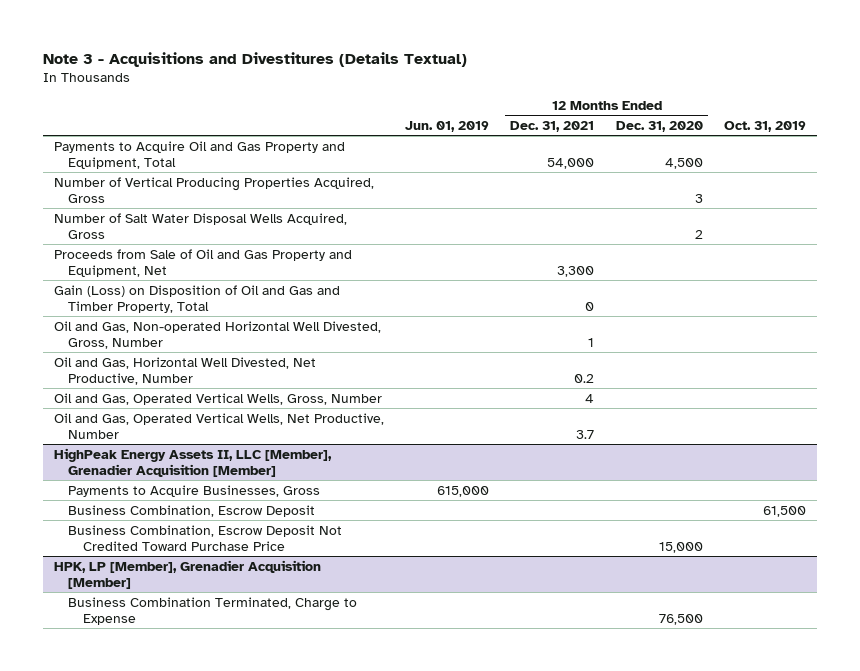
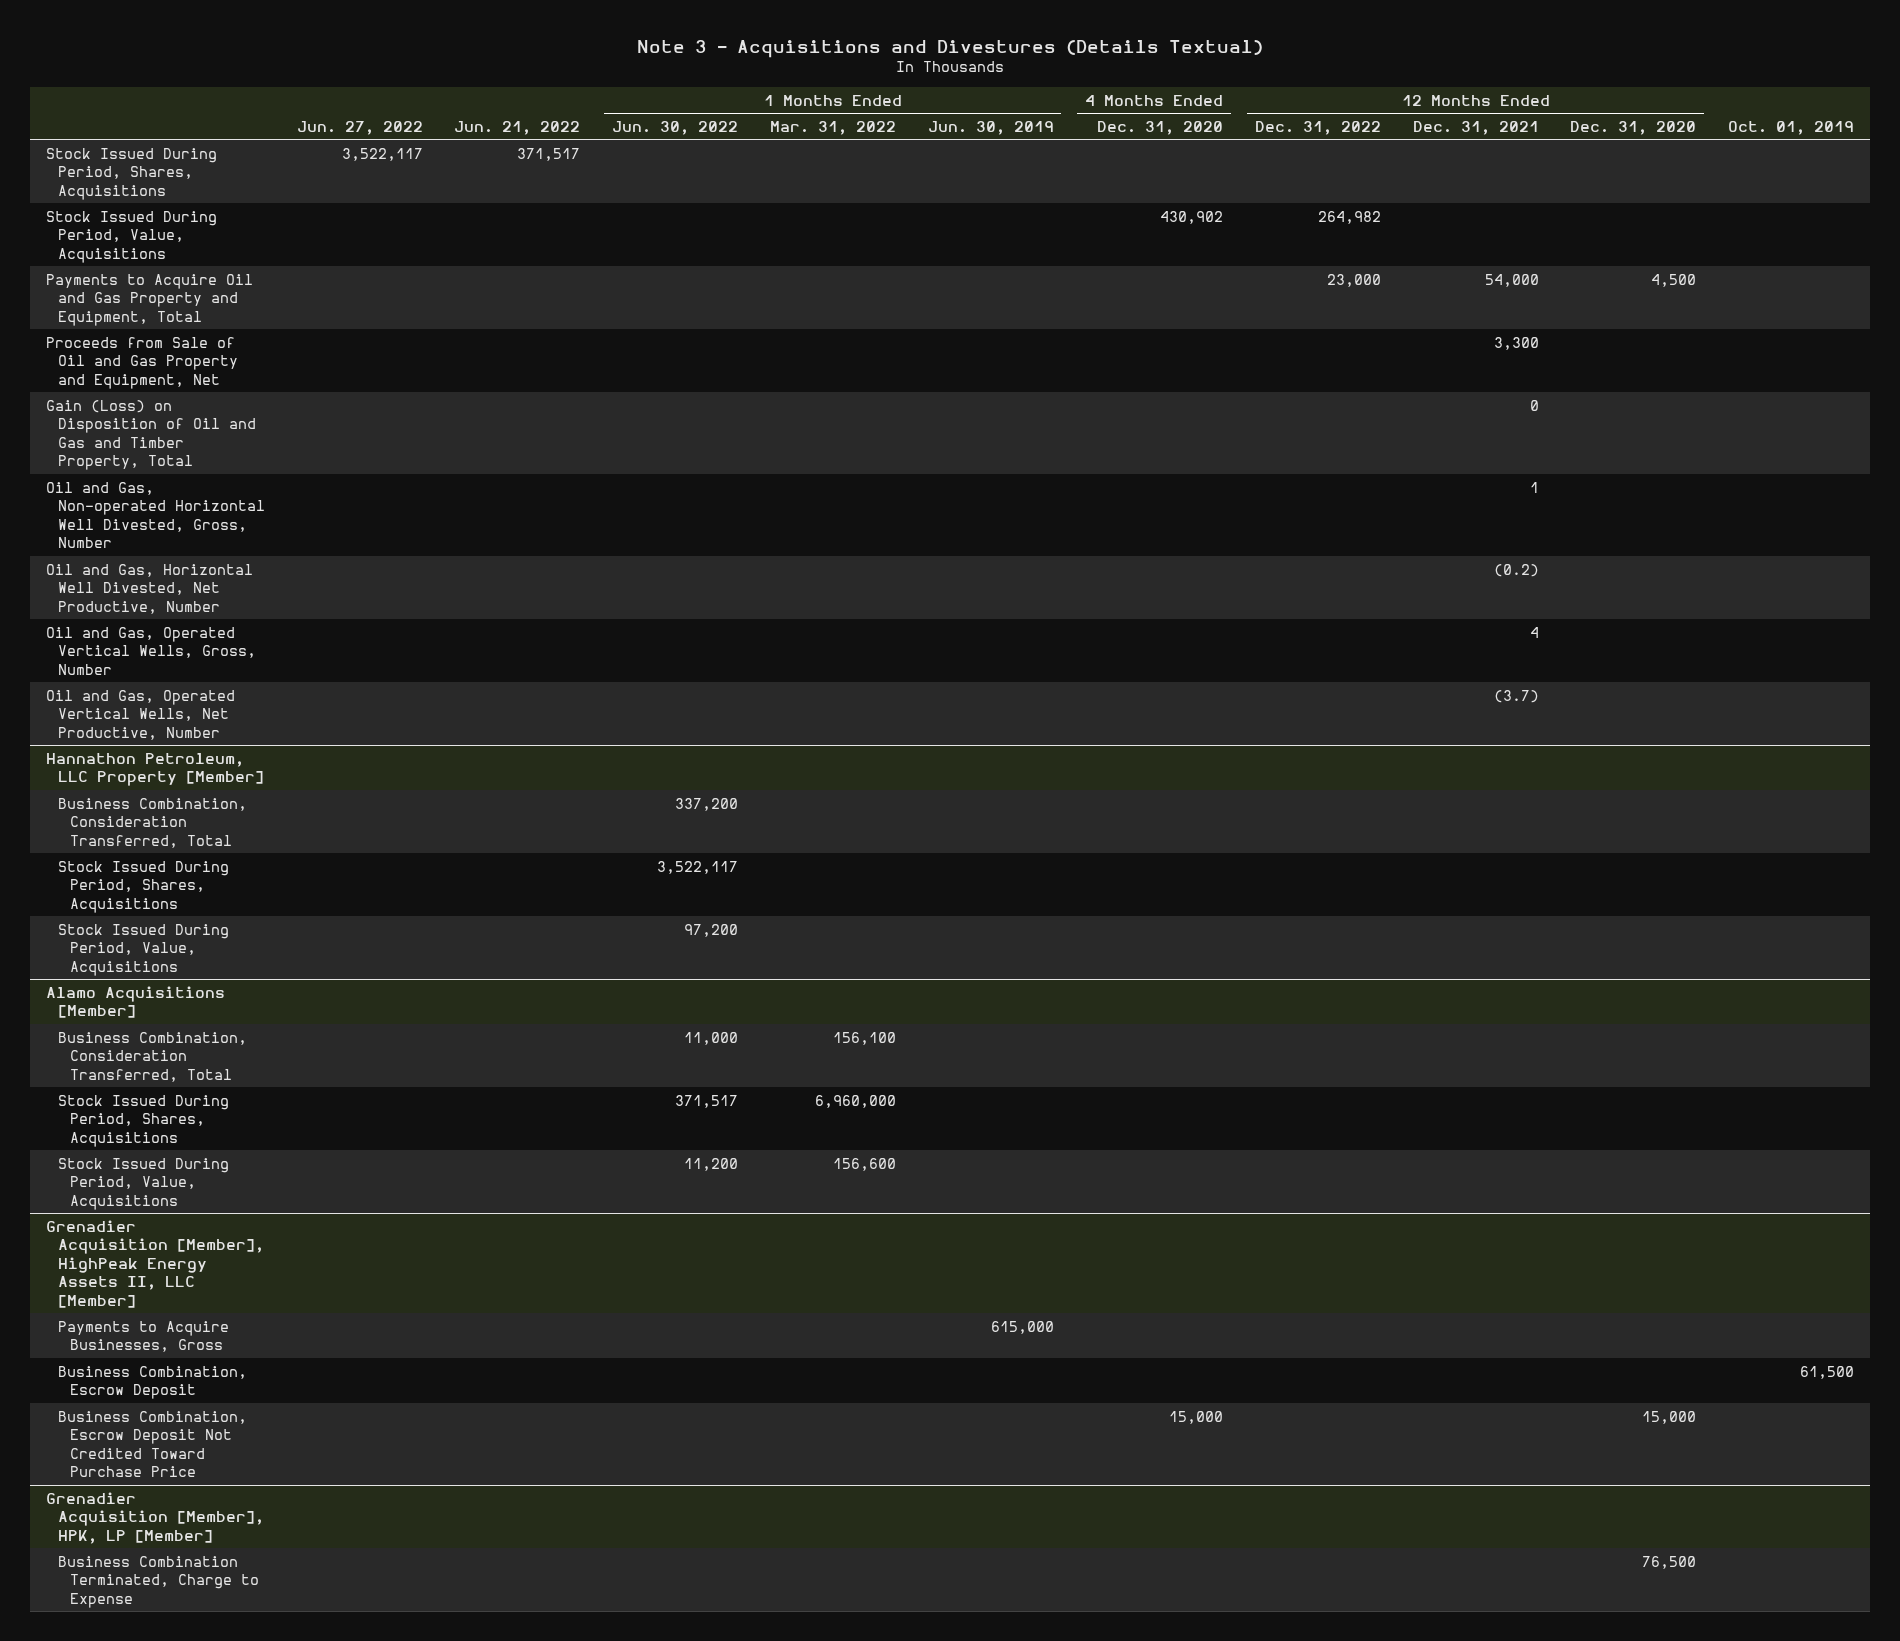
- Note 3 - Acquisitions and Divestitures (Details Textual)
+ Note 3 - Acquisitions and Divestures (Details Textual)
- | Jun. 01, 2019 | 12 Months Ended Dec. 31, 2021 | 12 Months Ended Dec. 31, 2020 | Oct. 31, 2019
+ | Jun. 27, 2022 | Jun. 21, 2022 | 1 Months Ended Jun. 30, 2022 | 1 Months Ended Mar. 31, 2022 | 1 Months Ended Jun. 30, 2019 | 4 Months Ended Dec. 31, 2020 | 12 Months Ended Dec. 31, 2022 | 12 Months Ended Dec. 31, 2021 | 12 Months Ended Dec. 31, 2020 | Oct. 01, 2019
+ Stock Issued During Period, Shares, Acquisitions | 3,522,117 | 371,517 | | | | | | | |
+ Stock Issued During Period, Value, Acquisitions | | | | | | 430,902 | 264,982 | | |
- Number of Vertical Producing Properties Acquired, Gross | | | 3 |
- Number of Salt Water Disposal Wells Acquired, Gross | | | 2 |
- Oil and Gas, Horizontal Well Divested, Net Productive, Number | | 0.2 | |
+ Oil and Gas, Horizontal Well Divested, Net Productive, Number | | | | | | | | (0.2) | |
- Oil and Gas, Operated Vertical Wells, Net Productive, Number | | 3.7 | |
- HighPeak Energy Assets II, LLC [Member], Grenadier Acquisition [Member]
+ Oil and Gas, Operated Vertical Wells, Net Productive, Number | | | | | | | | (3.7) | |
+ Hannathon Petroleum, LLC Property [Member]
+ Business Combination, Consideration Transferred, Total | | | 337,200 | | | | | | |
+ Stock Issued During Period, Shares, Acquisitions | | | 3,522,117 | | | | | | |
+ Stock Issued During Period, Value, Acquisitions | | | 97,200 | | | | | | |
+ Alamo Acquisitions [Member]
+ Business Combination, Consideration Transferred, Total | | | 11,000 | 156,100 | | | | | |
+ Stock Issued During Period, Shares, Acquisitions | | | 371,517 | 6,960,000 | | | | | |
+ Stock Issued During Period, Value, Acquisitions | | | 11,200 | 156,600 | | | | | |
+ Grenadier Acquisition [Member], HighPeak Energy Assets II, LLC [Member]
- HPK, LP [Member], Grenadier Acquisition [Member]
+ Grenadier Acquisition [Member], HPK, LP [Member]

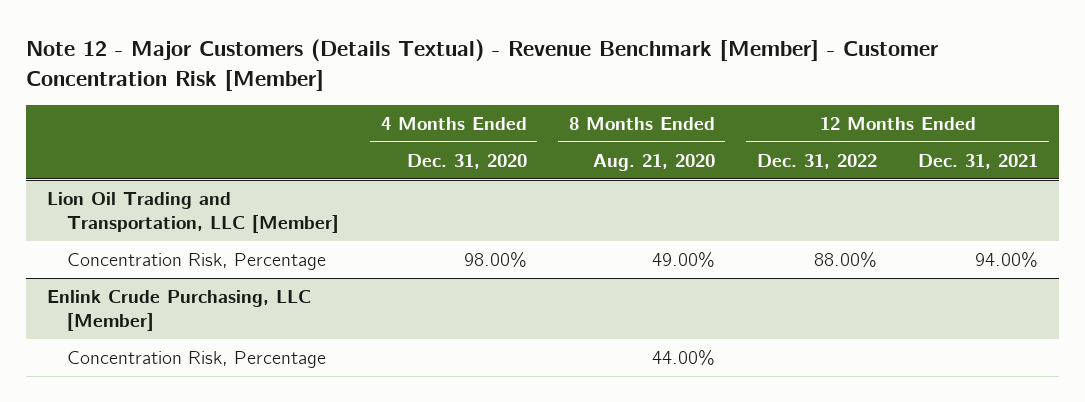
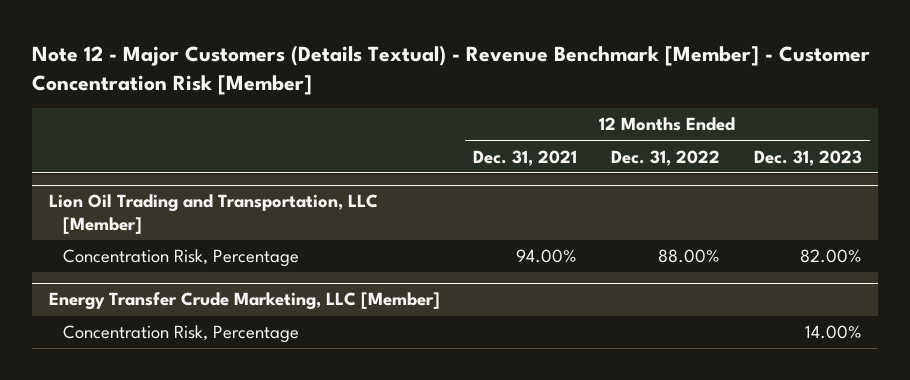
- | 4 Months Ended Dec. 31, 2020 | 8 Months Ended Aug. 21, 2020 | 12 Months Ended Dec. 31, 2022 | 12 Months Ended Dec. 31, 2021
+ | 12 Months Ended Dec. 31, 2021 | 12 Months Ended Dec. 31, 2022 | 12 Months Ended Dec. 31, 2023
- Enlink Crude Purchasing, LLC [Member]
+ Energy Transfer Crude Marketing, LLC [Member]

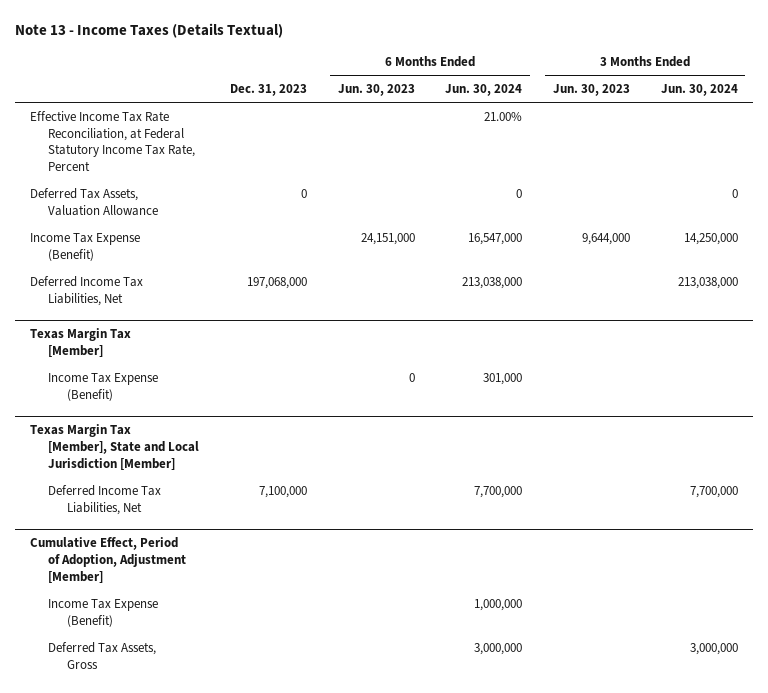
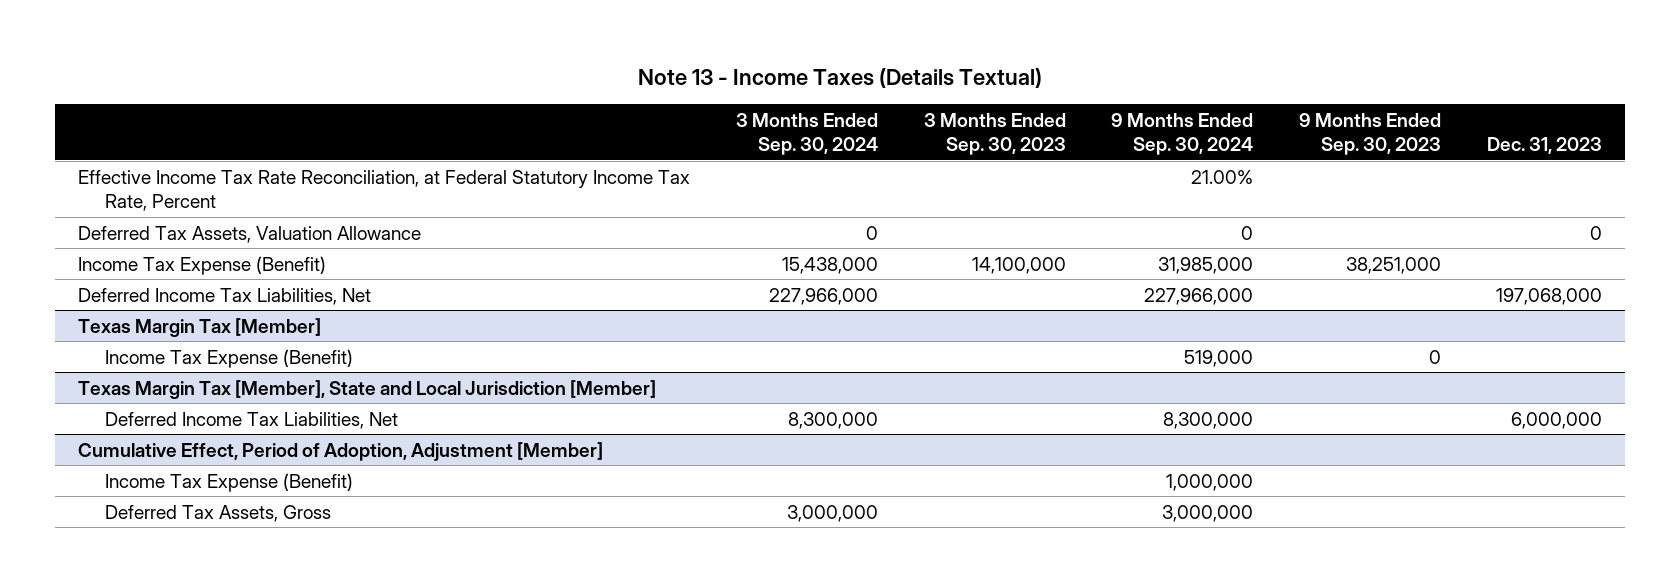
- | Dec. 31, 2023 | 6 Months Ended Jun. 30, 2023 | 6 Months Ended Jun. 30, 2024 | 3 Months Ended Jun. 30, 2023 | 3 Months Ended Jun. 30, 2024
+ | 3 Months Ended Sep. 30, 2024 | 3 Months Ended Sep. 30, 2023 | 9 Months Ended Sep. 30, 2024 | 9 Months Ended Sep. 30, 2023 | Dec. 31, 2023
@ Texas Margin Tax [Member], State and Local Jurisdiction [Member]
- Deferred Income Tax Liabilities, Net | 7,100,000 | | 7,700,000 | | 7,700,000
+ Deferred Income Tax Liabilities, Net | 8,300,000 | | 8,300,000 | | 6,000,000

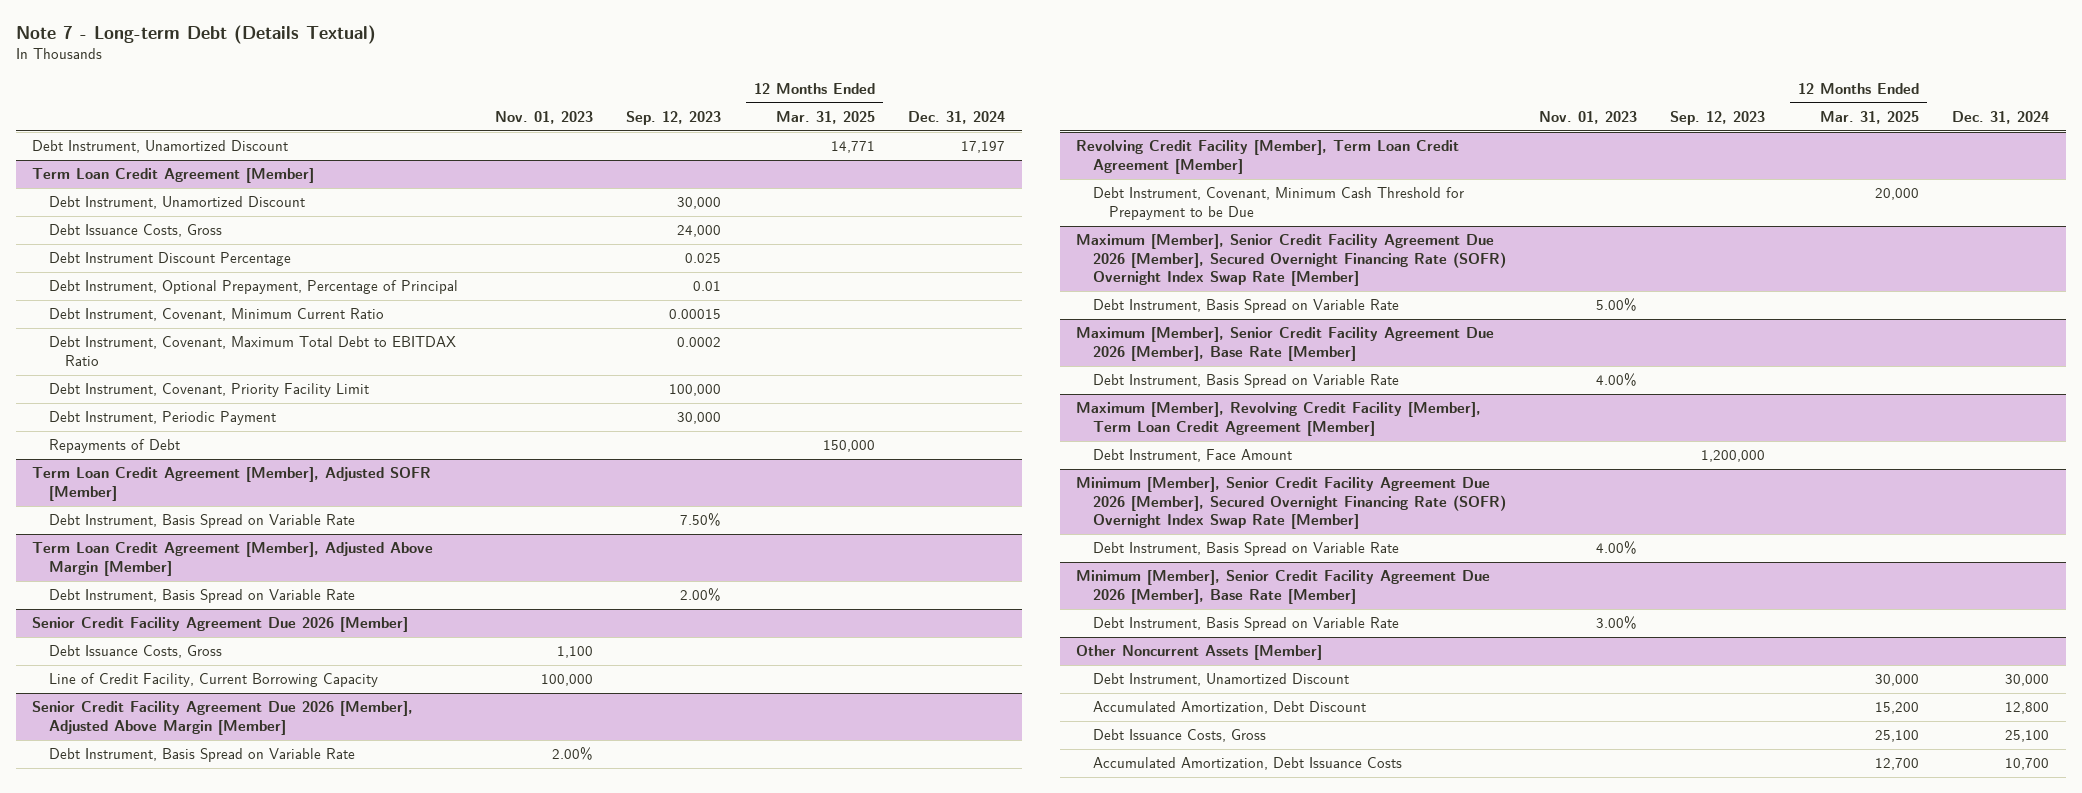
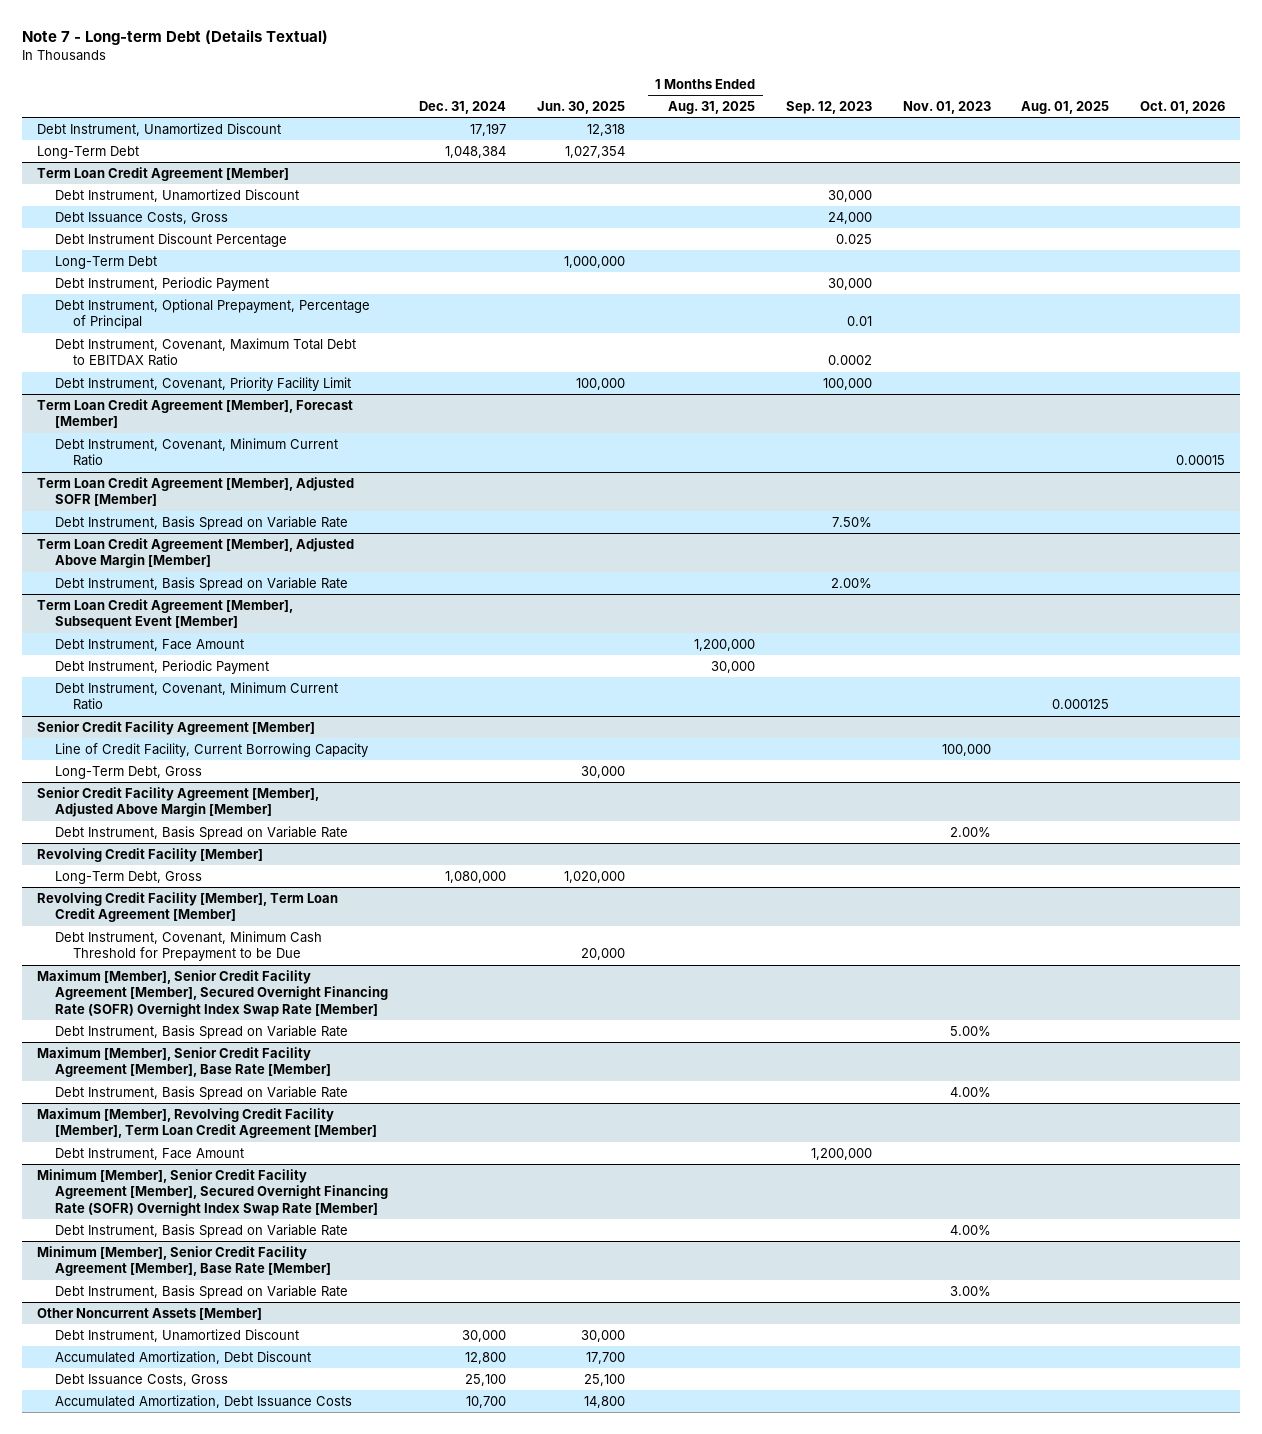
- | Nov. 01, 2023 | Sep. 12, 2023 | 12 Months Ended Mar. 31, 2025 | Dec. 31, 2024
+ | Dec. 31, 2024 | Jun. 30, 2025 | 1 Months Ended Aug. 31, 2025 | Sep. 12, 2023 | Nov. 01, 2023 | Aug. 01, 2025 | Oct. 01, 2026
+ Long-Term Debt | 1,048,384 | 1,027,354 | | | | |
@ Term Loan Credit Agreement [Member]
+ Long-Term Debt | | 1,000,000 | | | | |
moved up: Debt Instrument, Periodic Payment | | | | 30,000 | | |
- Debt Instrument, Covenant, Minimum Current Ratio | | 0.00015 | |
- Repayments of Debt | | | 150,000 |
+ Term Loan Credit Agreement [Member], Forecast [Member]
+ Debt Instrument, Covenant, Minimum Current Ratio | | | | | | | 0.00015
- Senior Credit Facility Agreement Due 2026 [Member]
- Debt Issuance Costs, Gross | 1,100 | | |
+ Term Loan Credit Agreement [Member], Subsequent Event [Member]
+ Debt Instrument, Face Amount | | | 1,200,000 | | | |
+ Debt Instrument, Periodic Payment | | | 30,000 | | | |
+ Debt Instrument, Covenant, Minimum Current Ratio | | | | | | 0.000125 |
+ Senior Credit Facility Agreement [Member]
- Senior Credit Facility Agreement Due 2026 [Member], Adjusted Above Margin [Member]
+ Long-Term Debt, Gross | | 30,000 | | | | |
+ Senior Credit Facility Agreement [Member], Adjusted Above Margin [Member]
+ Revolving Credit Facility [Member]
+ Long-Term Debt, Gross | 1,080,000 | 1,020,000 | | | | |
- Maximum [Member], Senior Credit Facility Agreement Due 2026 [Member], Secured Overnight Financing Rate (SOFR) Overnight Index Swap Rate [Member]
+ Maximum [Member], Senior Credit Facility Agreement [Member], Secured Overnight Financing Rate (SOFR) Overnight Index Swap Rate [Member]
- Maximum [Member], Senior Credit Facility Agreement Due 2026 [Member], Base Rate [Member]
+ Maximum [Member], Senior Credit Facility Agreement [Member], Base Rate [Member]
- Minimum [Member], Senior Credit Facility Agreement Due 2026 [Member], Secured Overnight Financing Rate (SOFR) Overnight Index Swap Rate [Member]
+ Minimum [Member], Senior Credit Facility Agreement [Member], Secured Overnight Financing Rate (SOFR) Overnight Index Swap Rate [Member]
- Minimum [Member], Senior Credit Facility Agreement Due 2026 [Member], Base Rate [Member]
+ Minimum [Member], Senior Credit Facility Agreement [Member], Base Rate [Member]

